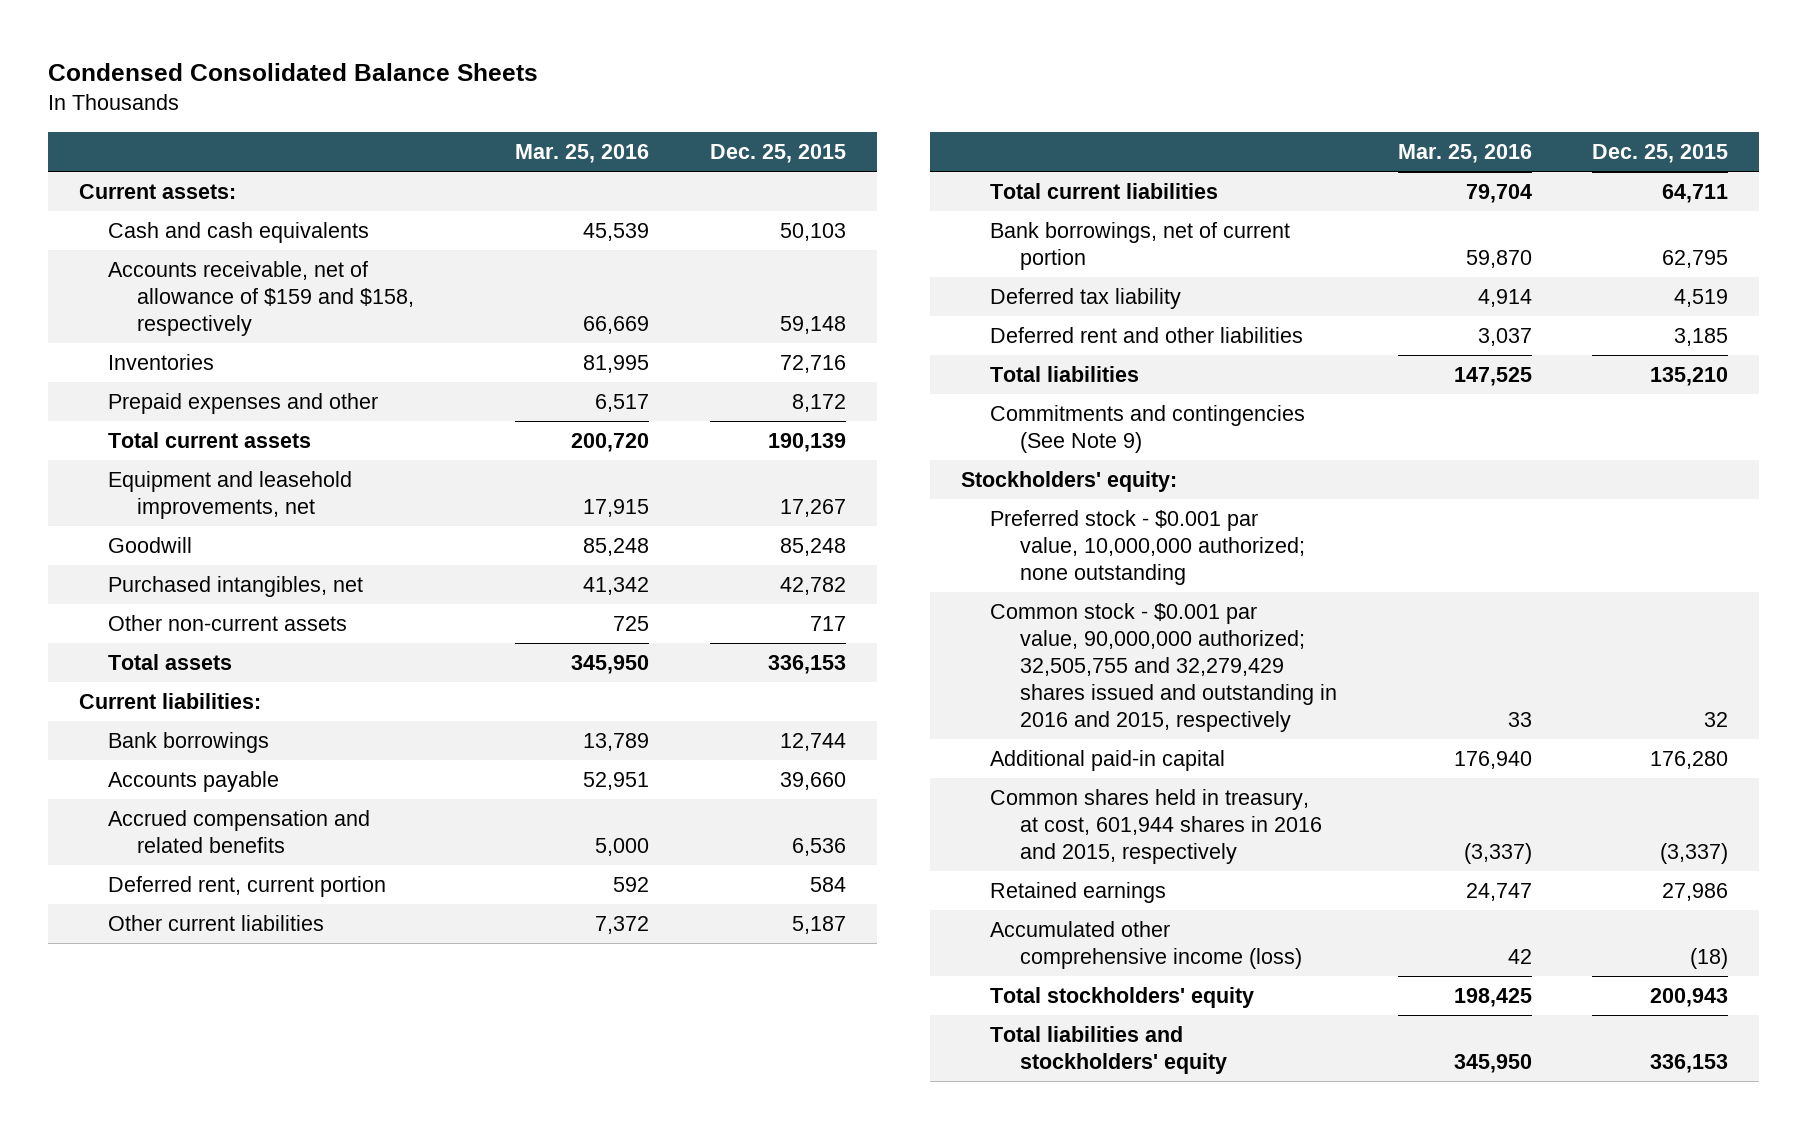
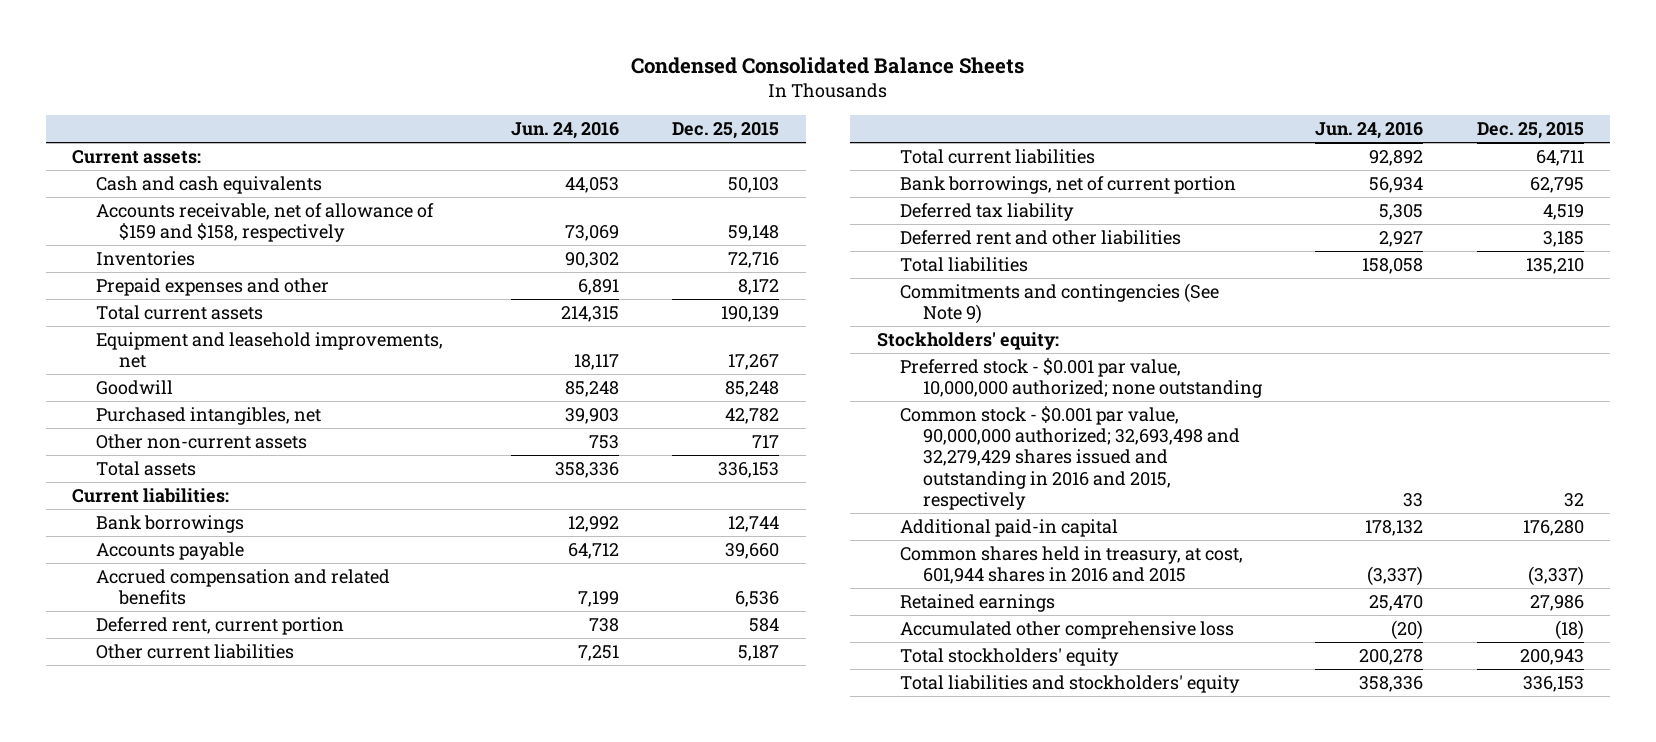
- | Mar. 25, 2016 | Dec. 25, 2015
+ | Jun. 24, 2016 | Dec. 25, 2015
- Common stock - $0.001 par value, 90,000,000 authorized; 32,505,755 and 32,279,429 shares issued and outstanding in 2016 and 2015, respectively | 33 | 32
+ Common stock - $0.001 par value, 90,000,000 authorized; 32,693,498 and 32,279,429 shares issued and outstanding in 2016 and 2015, respectively | 33 | 32
- Common shares held in treasury, at cost, 601,944 shares in 2016 and 2015, respectively | (3,337) | (3,337)
+ Common shares held in treasury, at cost, 601,944 shares in 2016 and 2015 | (3,337) | (3,337)
- Accumulated other comprehensive income (loss) | 42 | (18)
+ Accumulated other comprehensive loss | (20) | (18)

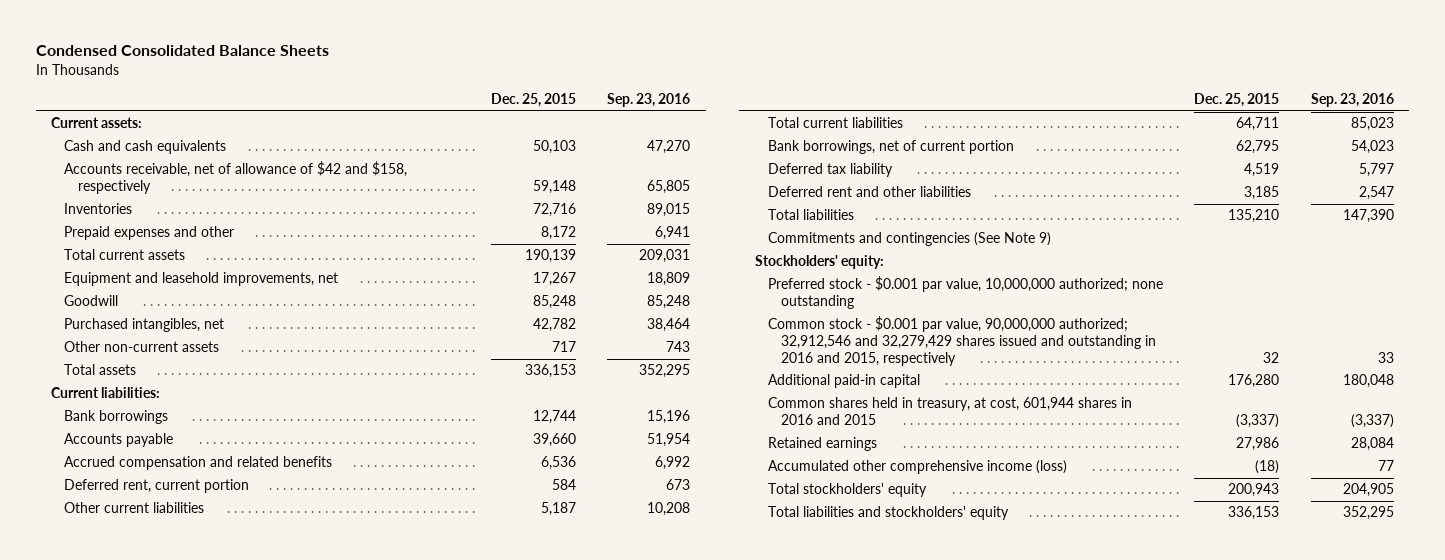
- | Jun. 24, 2016 | Dec. 25, 2015
+ | Dec. 25, 2015 | Sep. 23, 2016
- Accounts receivable, net of allowance of $159 and $158, respectively | 73,069 | 59,148
+ Accounts receivable, net of allowance of $42 and $158, respectively | 59,148 | 65,805
- Common stock - $0.001 par value, 90,000,000 authorized; 32,693,498 and 32,279,429 shares issued and outstanding in 2016 and 2015, respectively | 33 | 32
+ Common stock - $0.001 par value, 90,000,000 authorized; 32,912,546 and 32,279,429 shares issued and outstanding in 2016 and 2015, respectively | 32 | 33
- Accumulated other comprehensive loss | (20) | (18)
+ Accumulated other comprehensive income (loss) | (18) | 77

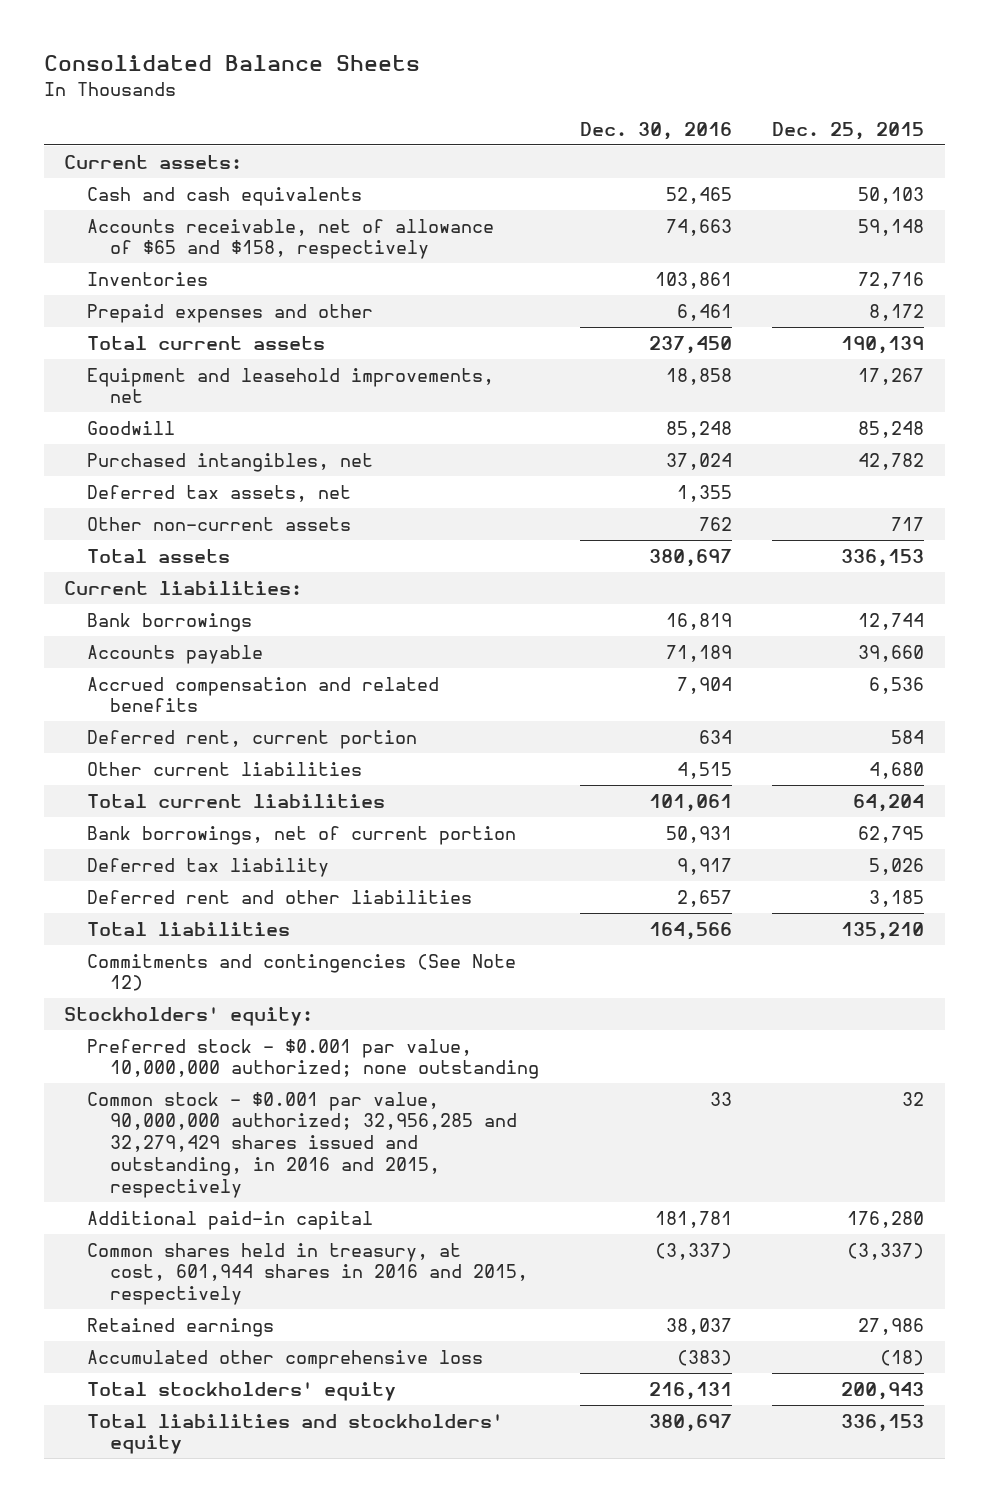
- Condensed Consolidated Balance Sheets
+ Consolidated Balance Sheets
- | Dec. 25, 2015 | Sep. 23, 2016
+ | Dec. 30, 2016 | Dec. 25, 2015
- Accounts receivable, net of allowance of $42 and $158, respectively | 59,148 | 65,805
+ Accounts receivable, net of allowance of $65 and $158, respectively | 74,663 | 59,148
+ Deferred tax assets, net | 1,355 |
- Other current liabilities | 5,187 | 10,208
- Total current liabilities | 64,711 | 85,023
+ Other current liabilities | 4,515 | 4,680
+ Total current liabilities | 101,061 | 64,204
- Deferred tax liability | 4,519 | 5,797
+ Deferred tax liability | 9,917 | 5,026
- Commitments and contingencies (See Note 9)
+ Commitments and contingencies (See Note 12)
- Common stock - $0.001 par value, 90,000,000 authorized; 32,912,546 and 32,279,429 shares issued and outstanding in 2016 and 2015, respectively | 32 | 33
+ Common stock - $0.001 par value, 90,000,000 authorized; 32,956,285 and 32,279,429 shares issued and outstanding, in 2016 and 2015, respectively | 33 | 32
- Common shares held in treasury, at cost, 601,944 shares in 2016 and 2015 | (3,337) | (3,337)
+ Common shares held in treasury, at cost, 601,944 shares in 2016 and 2015, respectively | (3,337) | (3,337)
- Accumulated other comprehensive income (loss) | (18) | 77
+ Accumulated other comprehensive loss | (383) | (18)

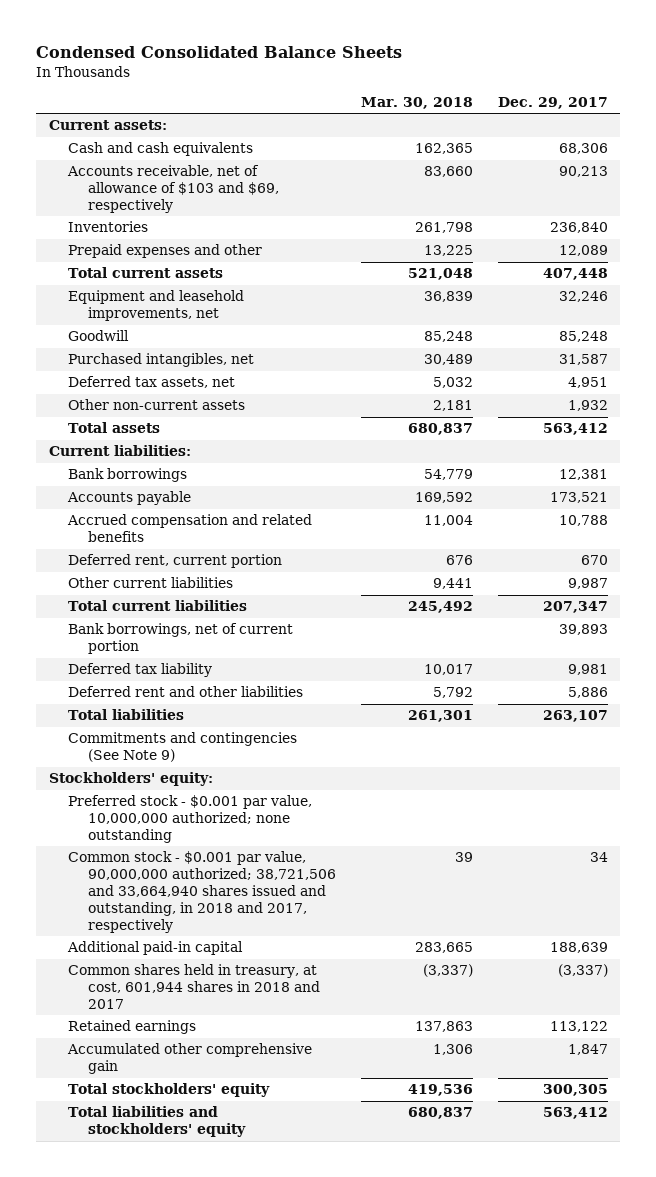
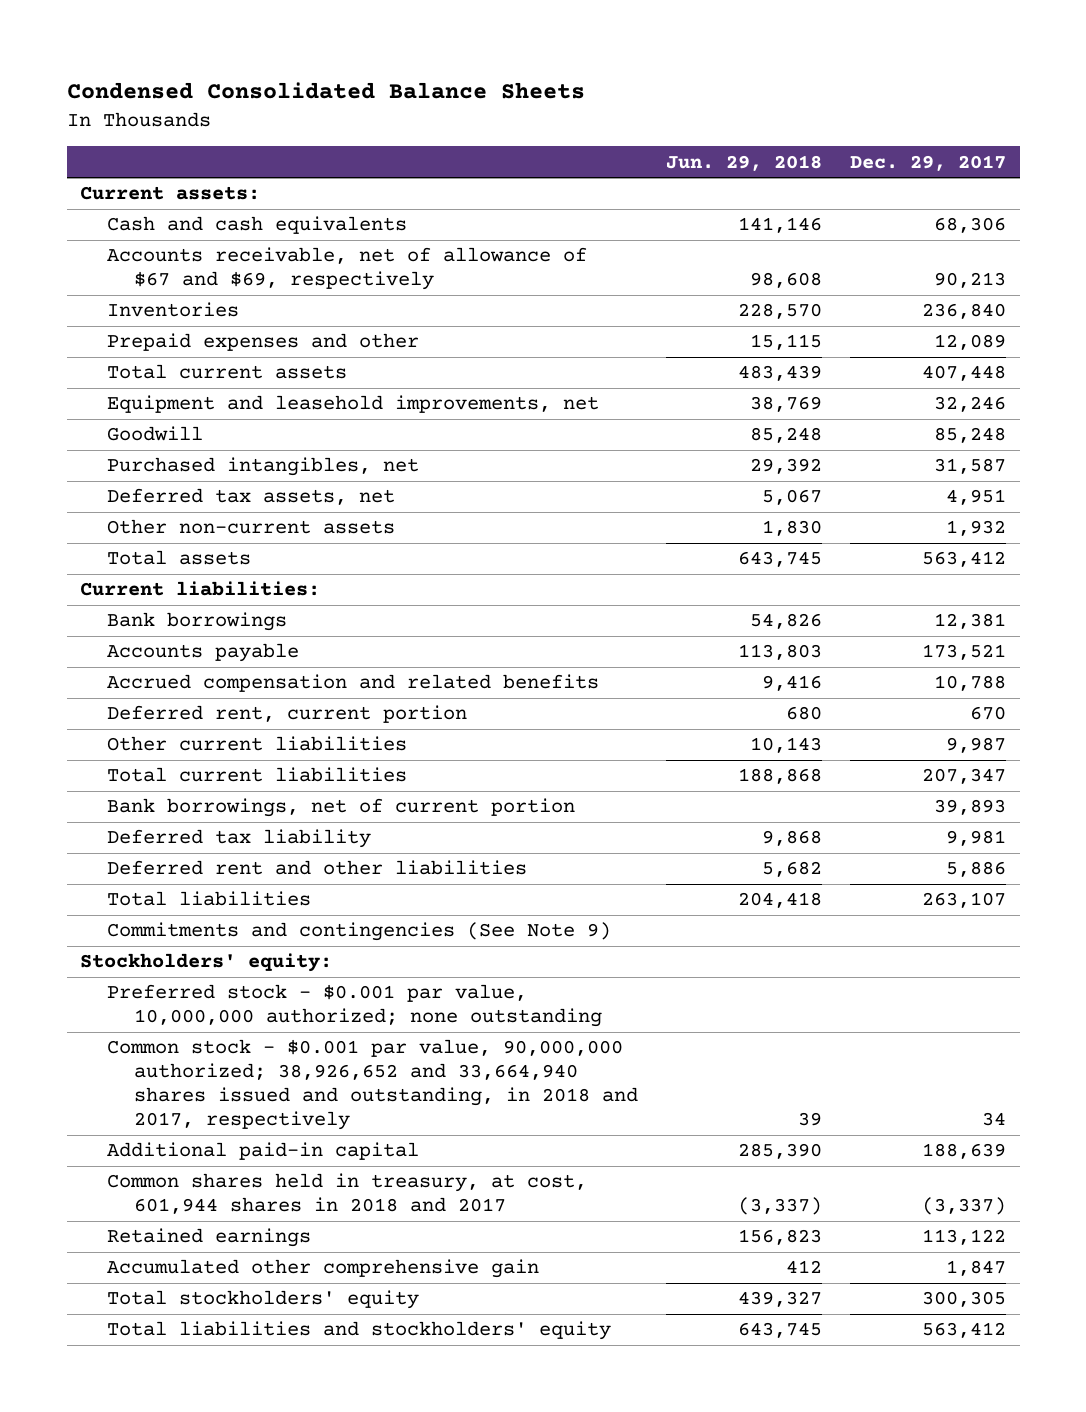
- | Mar. 30, 2018 | Dec. 29, 2017
+ | Jun. 29, 2018 | Dec. 29, 2017
- Accounts receivable, net of allowance of $103 and $69, respectively | 83,660 | 90,213
+ Accounts receivable, net of allowance of $67 and $69, respectively | 98,608 | 90,213
- Common stock - $0.001 par value, 90,000,000 authorized; 38,721,506 and 33,664,940 shares issued and outstanding, in 2018 and 2017, respectively | 39 | 34
+ Common stock - $0.001 par value, 90,000,000 authorized; 38,926,652 and 33,664,940 shares issued and outstanding, in 2018 and 2017, respectively | 39 | 34

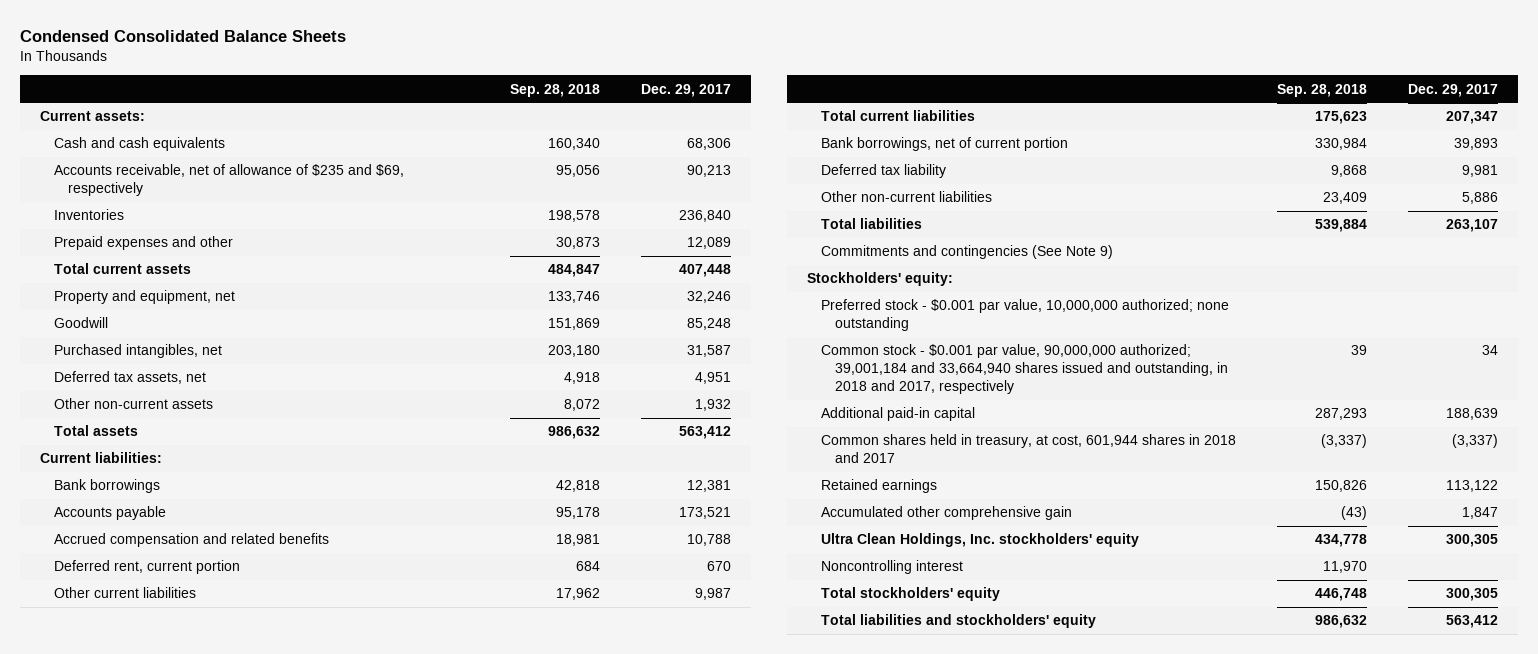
- | Jun. 29, 2018 | Dec. 29, 2017
+ | Sep. 28, 2018 | Dec. 29, 2017
- Accounts receivable, net of allowance of $67 and $69, respectively | 98,608 | 90,213
+ Accounts receivable, net of allowance of $235 and $69, respectively | 95,056 | 90,213
- Equipment and leasehold improvements, net | 38,769 | 32,246
+ Property and equipment, net | 133,746 | 32,246
- Deferred rent and other liabilities | 5,682 | 5,886
+ Other non-current liabilities | 23,409 | 5,886
- Common stock - $0.001 par value, 90,000,000 authorized; 38,926,652 and 33,664,940 shares issued and outstanding, in 2018 and 2017, respectively | 39 | 34
+ Common stock - $0.001 par value, 90,000,000 authorized; 39,001,184 and 33,664,940 shares issued and outstanding, in 2018 and 2017, respectively | 39 | 34
+ Ultra Clean Holdings, Inc. stockholders' equity | 434,778 | 300,305
+ Noncontrolling interest | 11,970 |

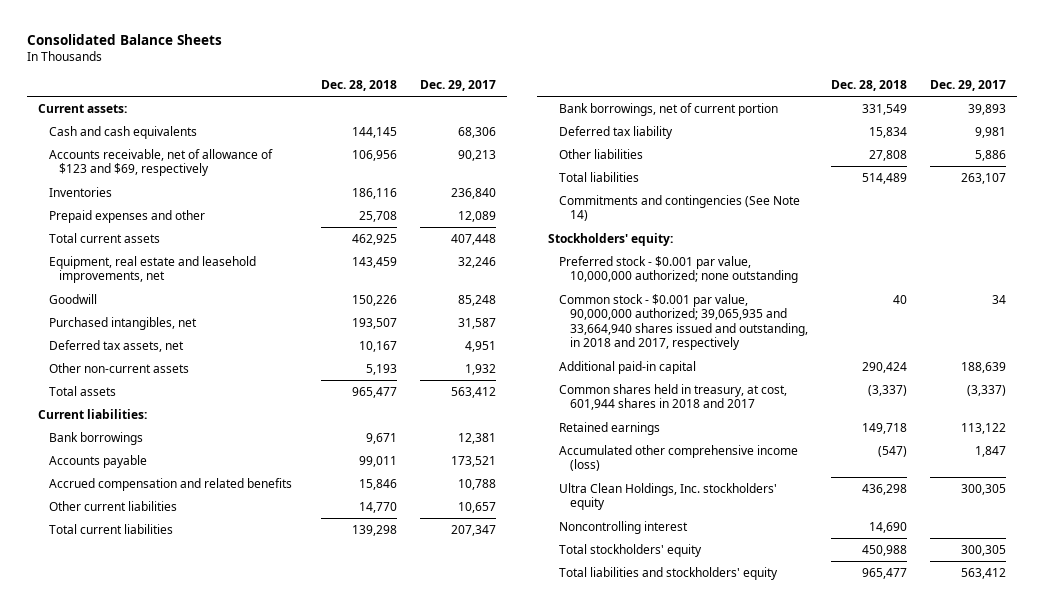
- Condensed Consolidated Balance Sheets
+ Consolidated Balance Sheets
- | Sep. 28, 2018 | Dec. 29, 2017
+ | Dec. 28, 2018 | Dec. 29, 2017
- Accounts receivable, net of allowance of $235 and $69, respectively | 95,056 | 90,213
+ Accounts receivable, net of allowance of $123 and $69, respectively | 106,956 | 90,213
- Property and equipment, net | 133,746 | 32,246
+ Equipment, real estate and leasehold improvements, net | 143,459 | 32,246
- Deferred rent, current portion | 684 | 670
- Other current liabilities | 17,962 | 9,987
+ Other current liabilities | 14,770 | 10,657
- Other non-current liabilities | 23,409 | 5,886
+ Other liabilities | 27,808 | 5,886
- Commitments and contingencies (See Note 9)
+ Commitments and contingencies (See Note 14)
- Common stock - $0.001 par value, 90,000,000 authorized; 39,001,184 and 33,664,940 shares issued and outstanding, in 2018 and 2017, respectively | 39 | 34
+ Common stock - $0.001 par value, 90,000,000 authorized; 39,065,935 and 33,664,940 shares issued and outstanding, in 2018 and 2017, respectively | 40 | 34
- Accumulated other comprehensive gain | (43) | 1,847
+ Accumulated other comprehensive income (loss) | (547) | 1,847

